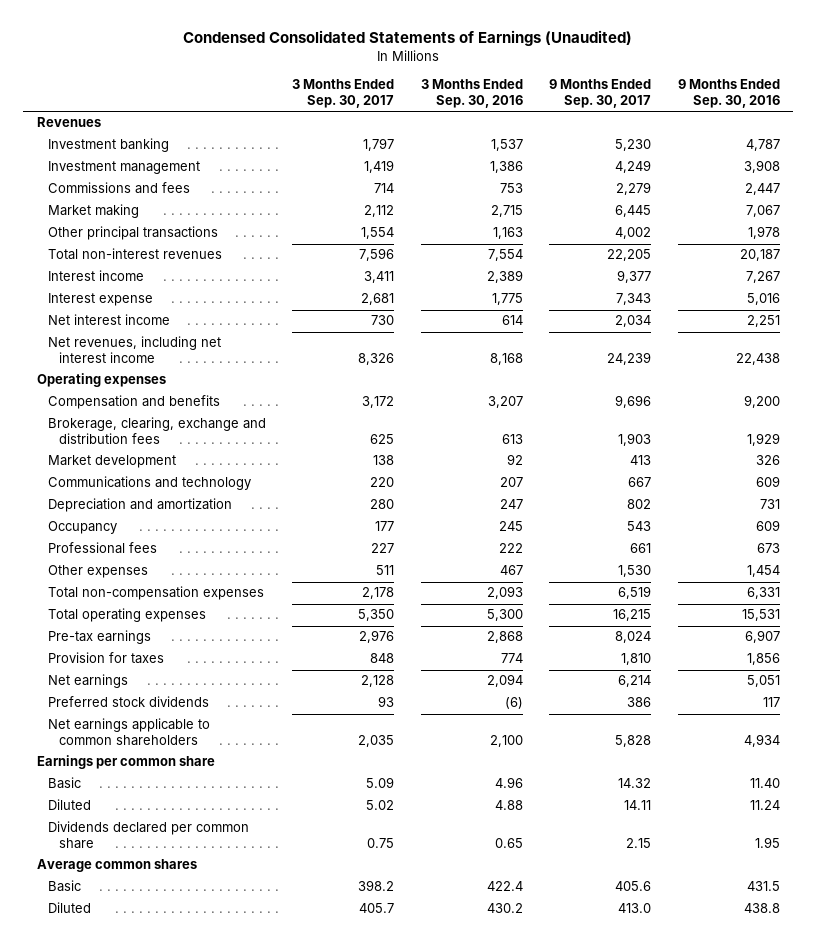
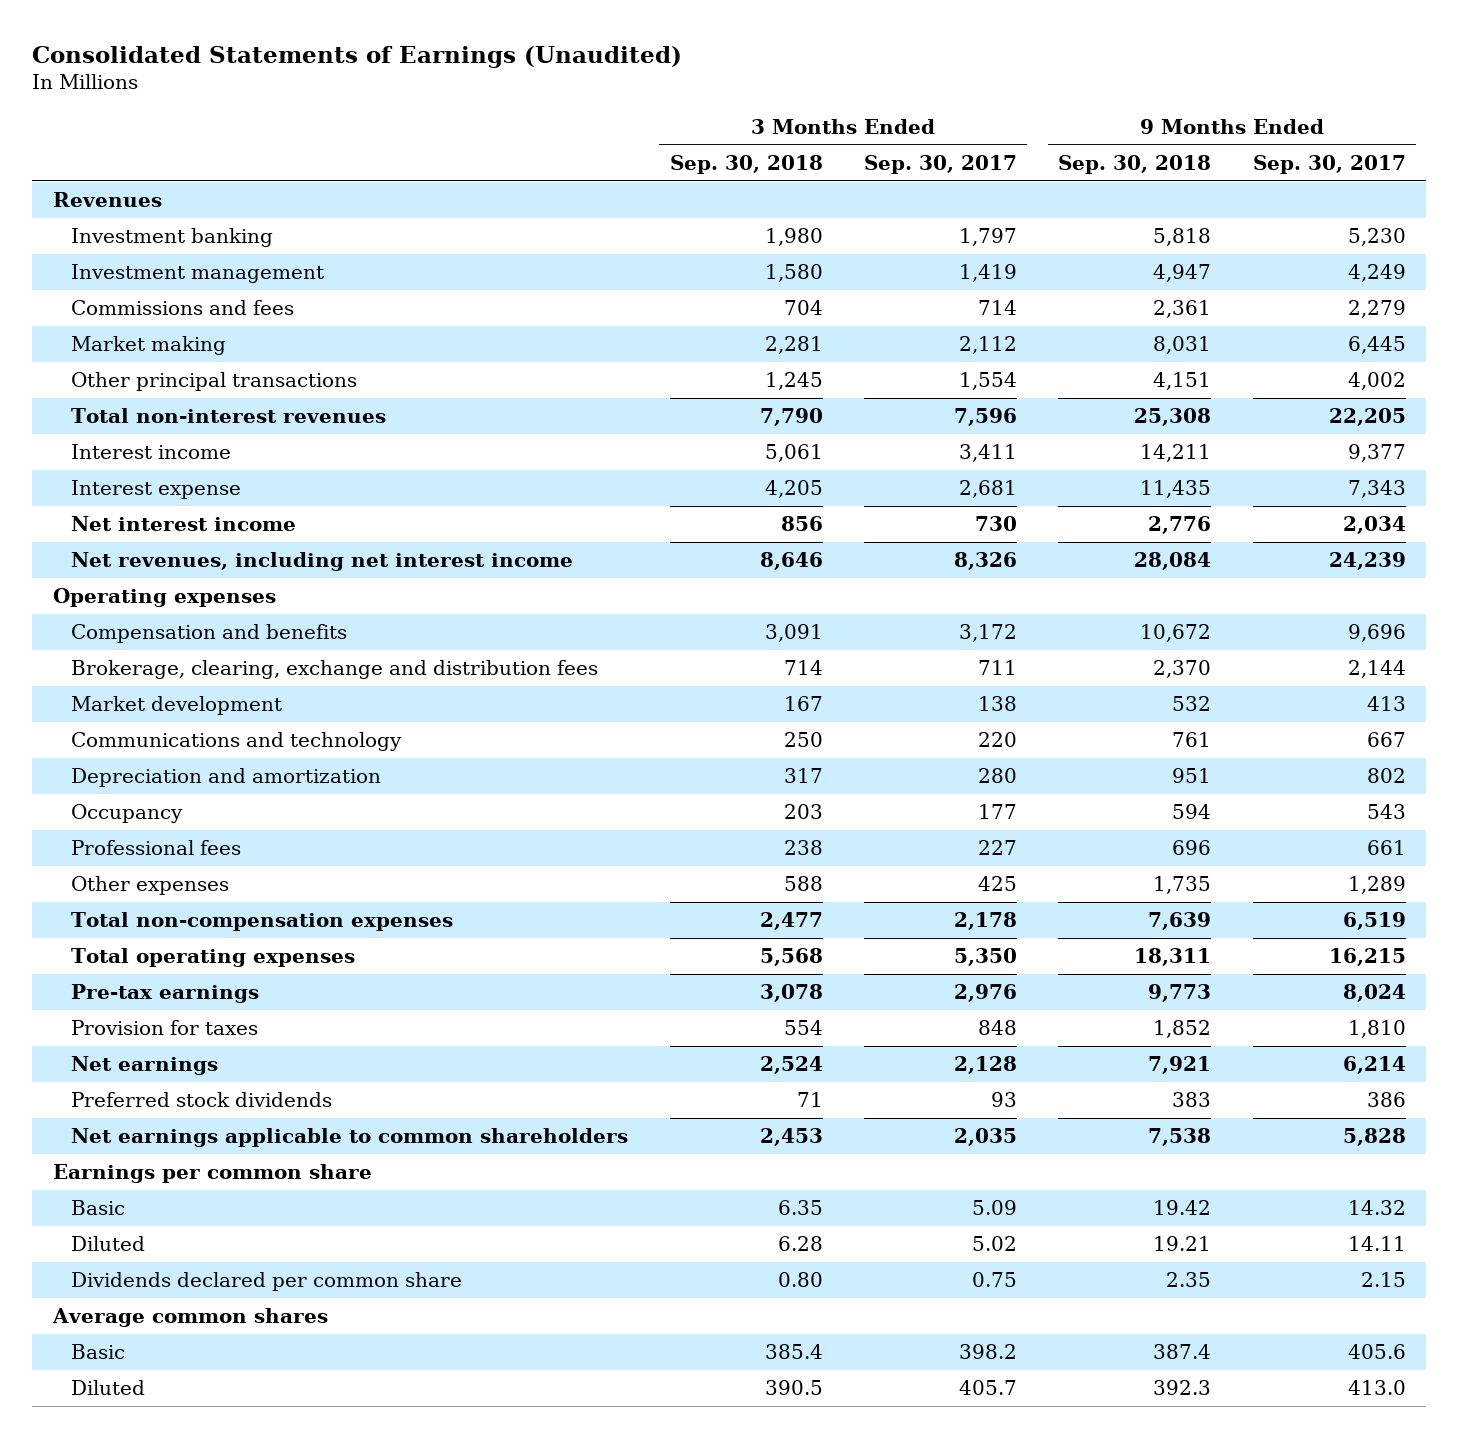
- Condensed Consolidated Statements of Earnings (Unaudited)
+ Consolidated Statements of Earnings (Unaudited)
- | 3 Months Ended Sep. 30, 2017 | 3 Months Ended Sep. 30, 2016 | 9 Months Ended Sep. 30, 2017 | 9 Months Ended Sep. 30, 2016
+ | 3 Months Ended Sep. 30, 2018 | 3 Months Ended Sep. 30, 2017 | 9 Months Ended Sep. 30, 2018 | 9 Months Ended Sep. 30, 2017
- Brokerage, clearing, exchange and distribution fees | 625 | 613 | 1,903 | 1,929
+ Brokerage, clearing, exchange and distribution fees | 714 | 711 | 2,370 | 2,144
- Other expenses | 511 | 467 | 1,530 | 1,454
+ Other expenses | 588 | 425 | 1,735 | 1,289

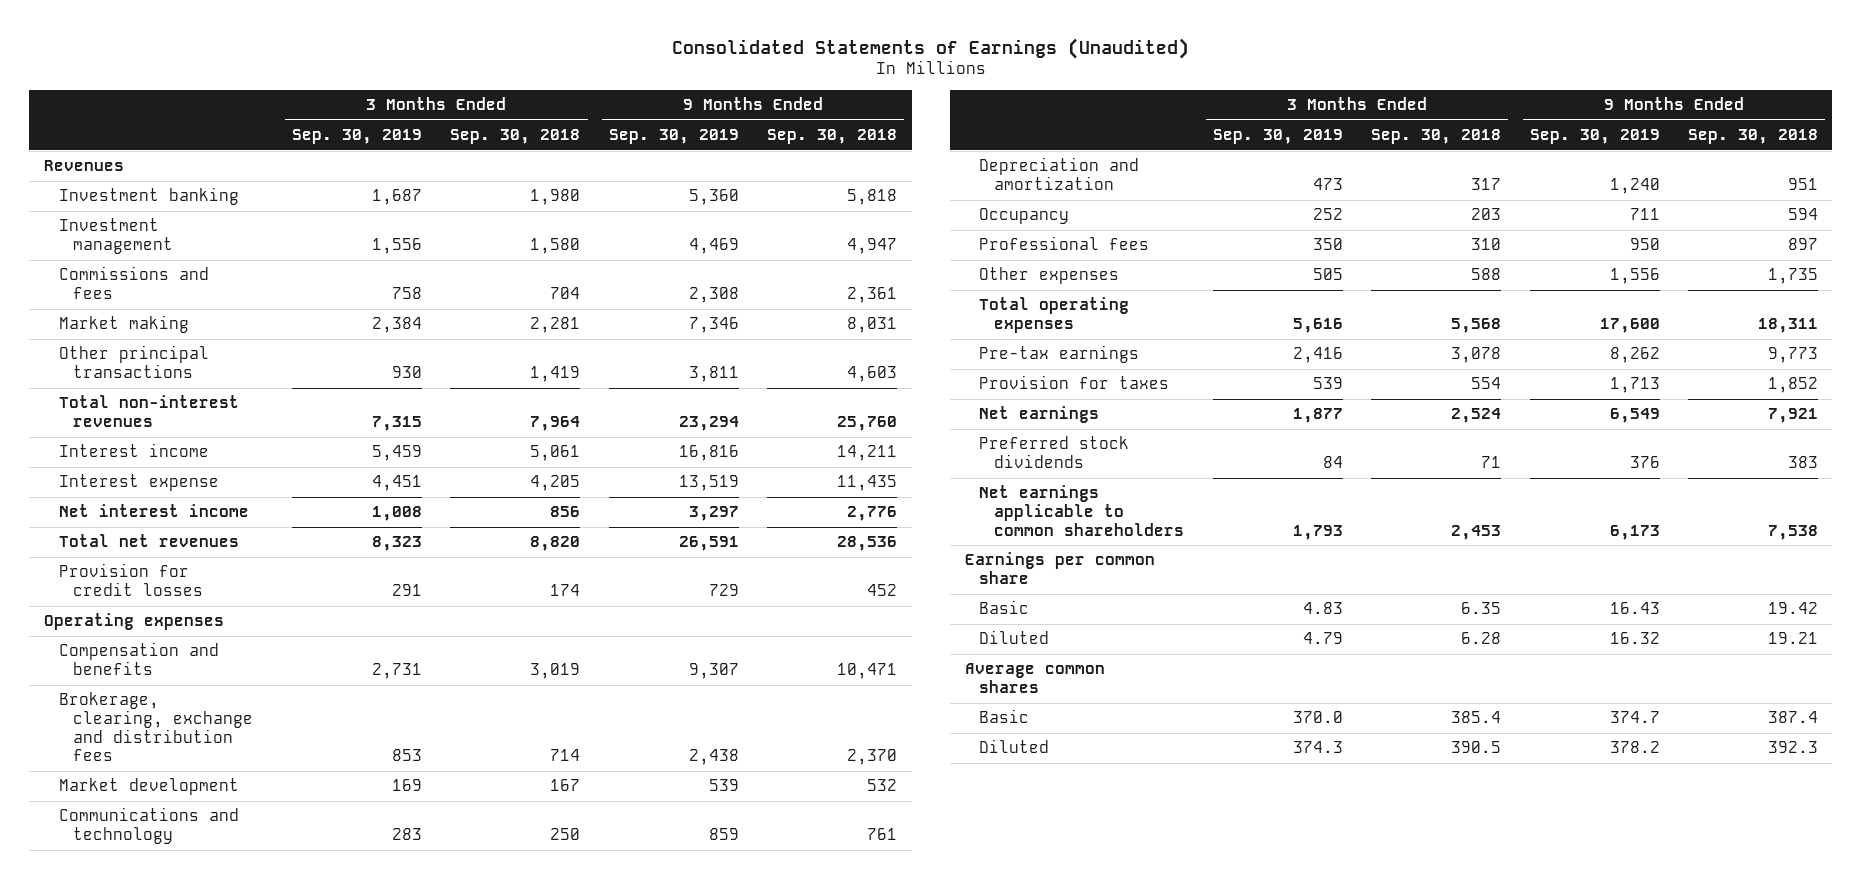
- | 3 Months Ended Sep. 30, 2018 | 3 Months Ended Sep. 30, 2017 | 9 Months Ended Sep. 30, 2018 | 9 Months Ended Sep. 30, 2017
+ | 3 Months Ended Sep. 30, 2019 | 3 Months Ended Sep. 30, 2018 | 9 Months Ended Sep. 30, 2019 | 9 Months Ended Sep. 30, 2018
- Other principal transactions | 1,245 | 1,554 | 4,151 | 4,002
- Total non-interest revenues | 7,790 | 7,596 | 25,308 | 22,205
+ Other principal transactions | 930 | 1,419 | 3,811 | 4,603
+ Total non-interest revenues | 7,315 | 7,964 | 23,294 | 25,760
- Net revenues, including net interest income | 8,646 | 8,326 | 28,084 | 24,239
+ Total net revenues | 8,323 | 8,820 | 26,591 | 28,536
+ Provision for credit losses | 291 | 174 | 729 | 452
- Compensation and benefits | 3,091 | 3,172 | 10,672 | 9,696
+ Compensation and benefits | 2,731 | 3,019 | 9,307 | 10,471
- Professional fees | 238 | 227 | 696 | 661
+ Professional fees | 350 | 310 | 950 | 897
- Total non-compensation expenses | 2,477 | 2,178 | 7,639 | 6,519
- Dividends declared per common share | 0.80 | 0.75 | 2.35 | 2.15

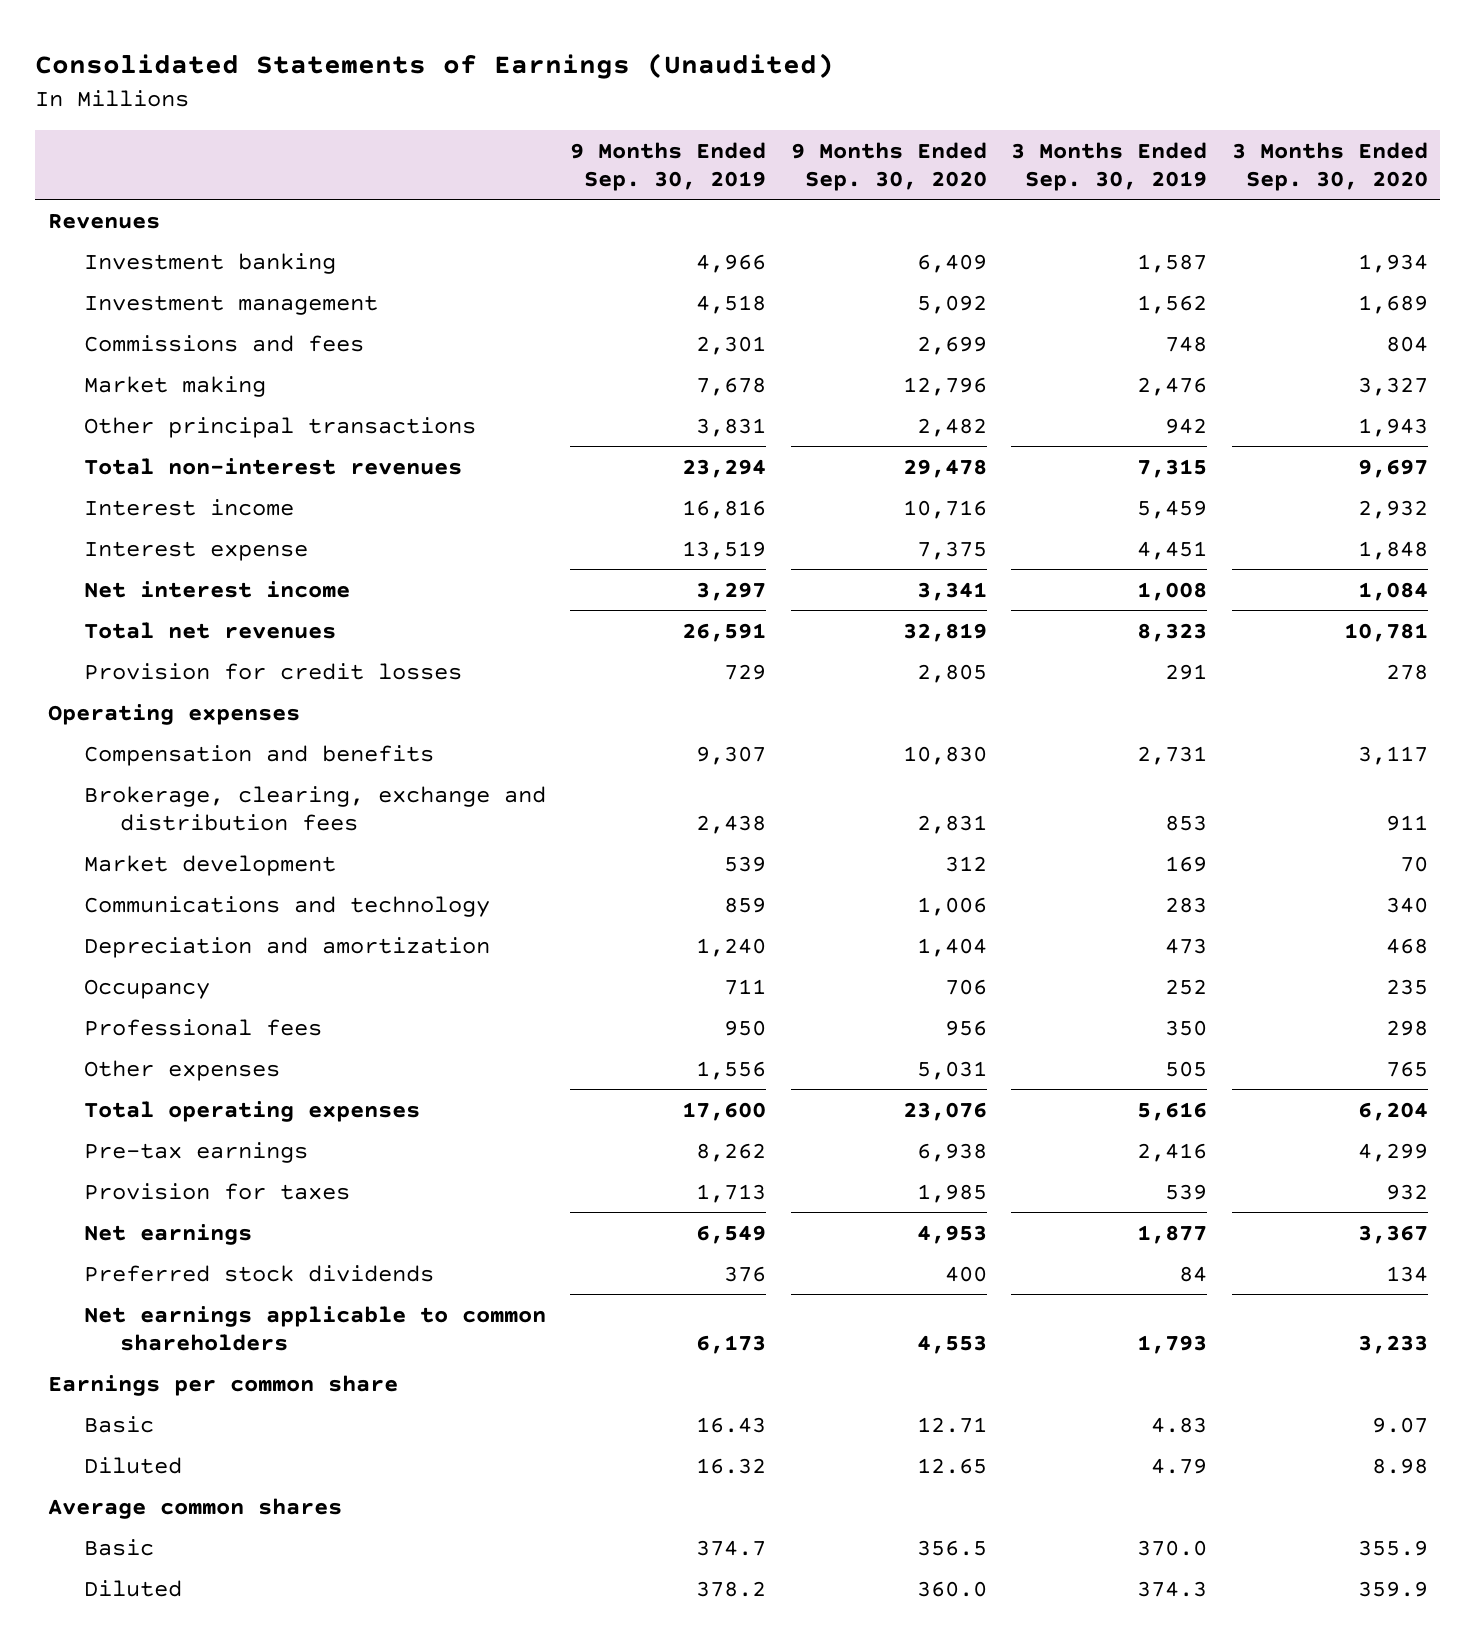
- | 3 Months Ended Sep. 30, 2019 | 3 Months Ended Sep. 30, 2018 | 9 Months Ended Sep. 30, 2019 | 9 Months Ended Sep. 30, 2018
+ | 9 Months Ended Sep. 30, 2019 | 9 Months Ended Sep. 30, 2020 | 3 Months Ended Sep. 30, 2019 | 3 Months Ended Sep. 30, 2020
- Investment banking | 1,687 | 1,980 | 5,360 | 5,818
- Investment management | 1,556 | 1,580 | 4,469 | 4,947
- Commissions and fees | 758 | 704 | 2,308 | 2,361
- Market making | 2,384 | 2,281 | 7,346 | 8,031
- Other principal transactions | 930 | 1,419 | 3,811 | 4,603
+ Investment banking | 4,966 | 6,409 | 1,587 | 1,934
+ Investment management | 4,518 | 5,092 | 1,562 | 1,689
+ Commissions and fees | 2,301 | 2,699 | 748 | 804
+ Market making | 7,678 | 12,796 | 2,476 | 3,327
+ Other principal transactions | 3,831 | 2,482 | 942 | 1,943

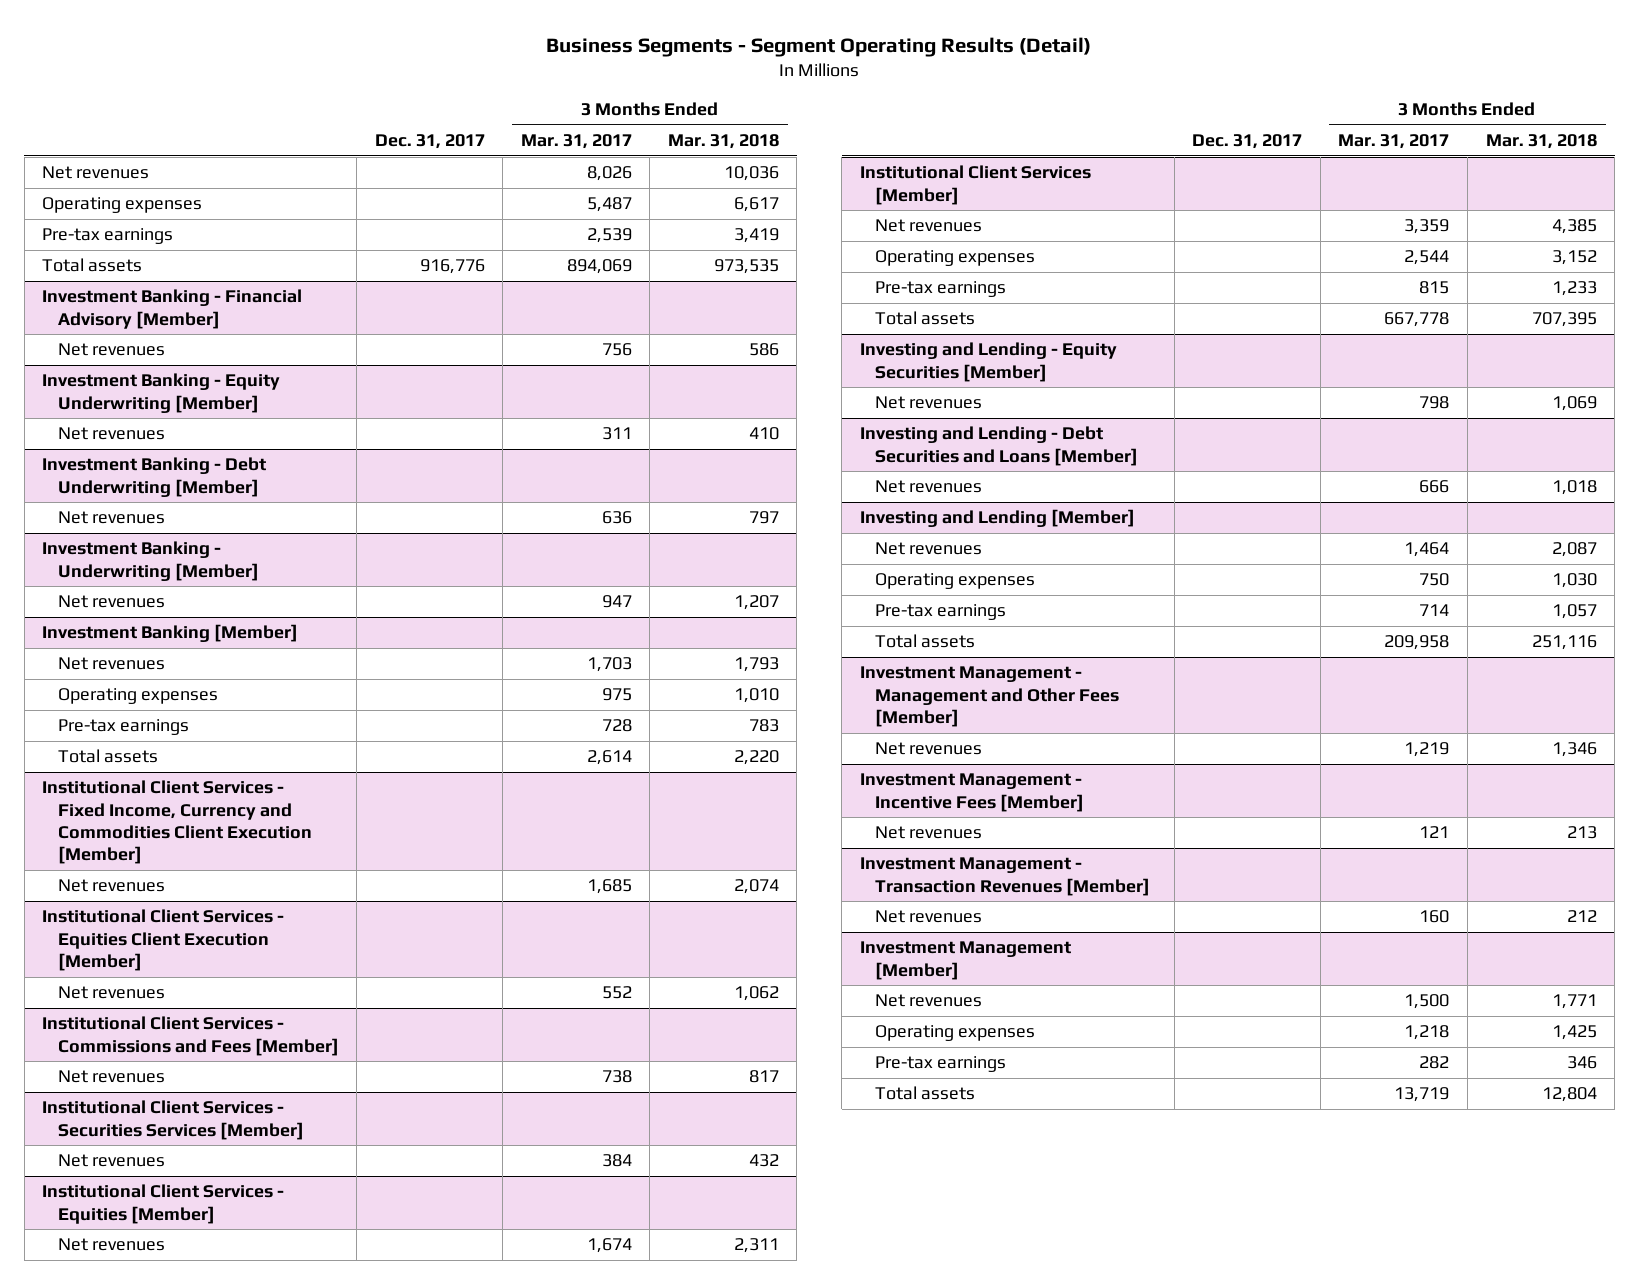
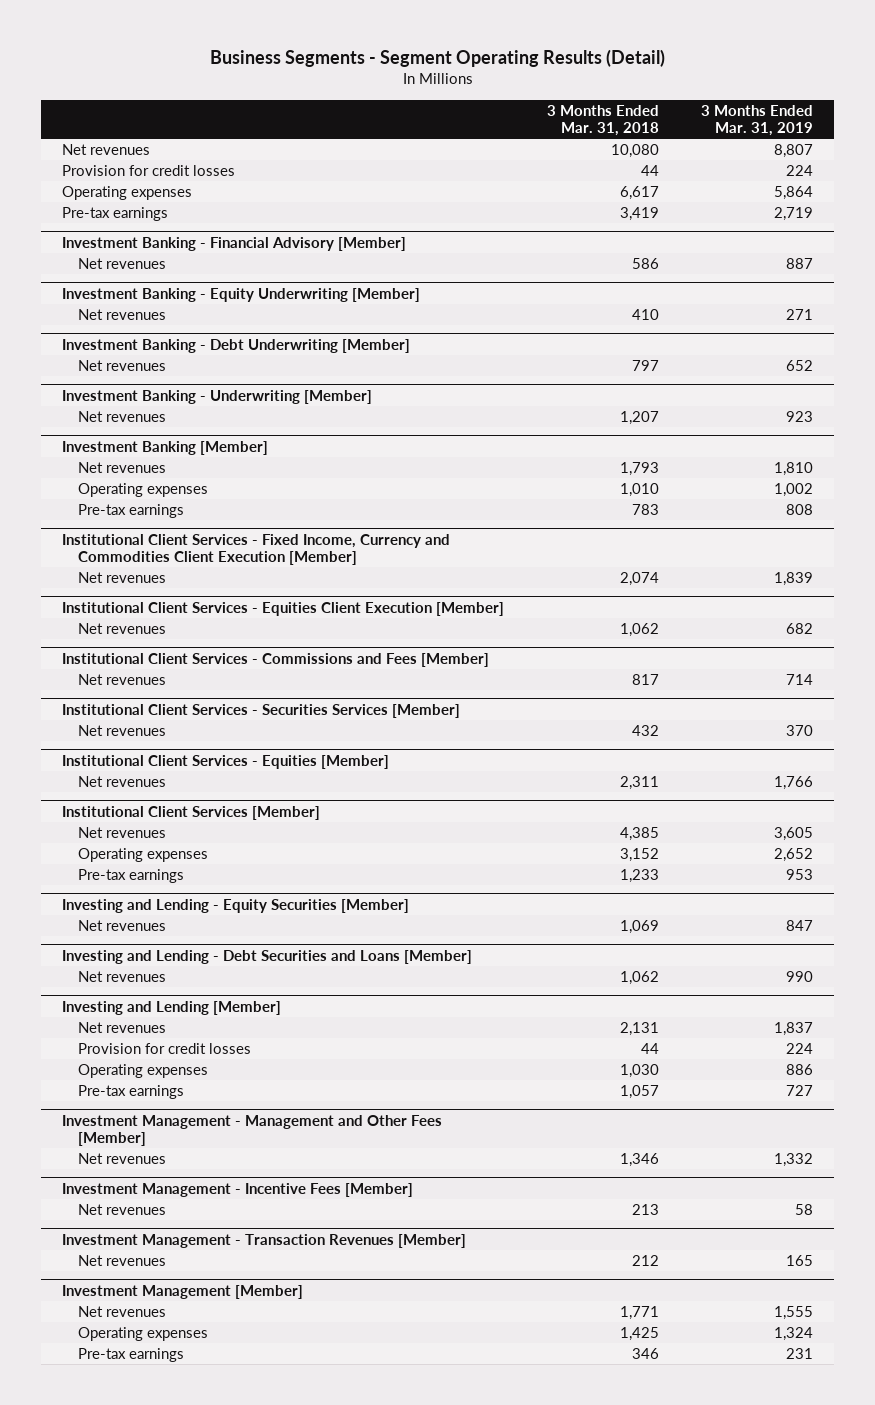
- | Dec. 31, 2017 | 3 Months Ended Mar. 31, 2017 | 3 Months Ended Mar. 31, 2018
+ | 3 Months Ended Mar. 31, 2018 | 3 Months Ended Mar. 31, 2019
- Net revenues | | 8,026 | 10,036
+ Net revenues | 10,080 | 8,807
+ Provision for credit losses | 44 | 224
- Total assets | 916,776 | 894,069 | 973,535
@ Investment Banking [Member]
- Total assets | | 2,614 | 2,220
@ Institutional Client Services [Member]
- Total assets | | 667,778 | 707,395
@ Investing and Lending - Debt Securities and Loans [Member]
- Net revenues | | 666 | 1,018
+ Net revenues | 1,062 | 990
@ Investing and Lending [Member]
- Net revenues | | 1,464 | 2,087
+ Net revenues | 2,131 | 1,837
+ Provision for credit losses | 44 | 224
- Total assets | | 209,958 | 251,116
@ Investment Management [Member]
- Total assets | | 13,719 | 12,804

